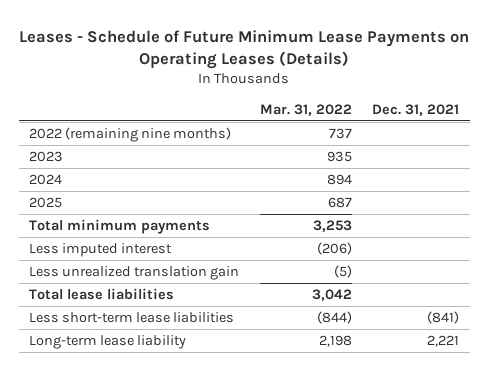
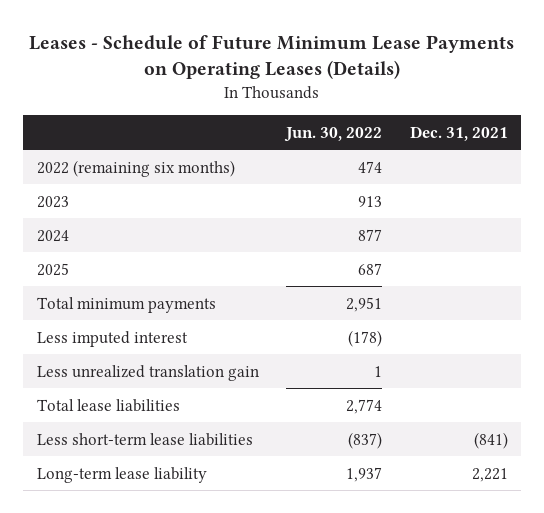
- | Mar. 31, 2022 | Dec. 31, 2021
+ | Jun. 30, 2022 | Dec. 31, 2021
- 2022 (remaining nine months) | 737 |
+ 2022 (remaining six months) | 474 |

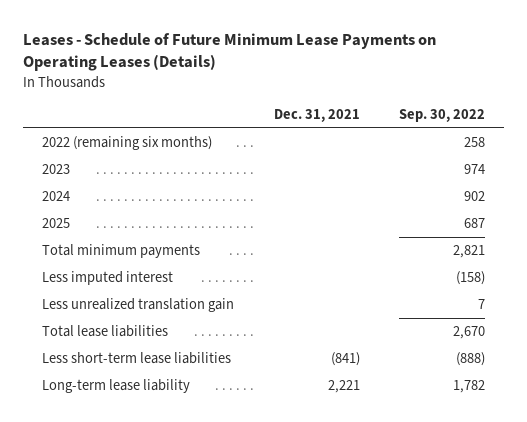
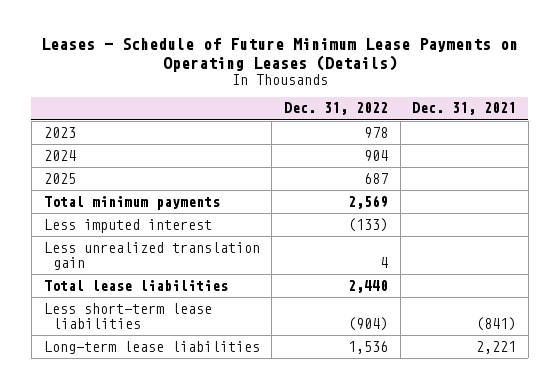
- | Dec. 31, 2021 | Sep. 30, 2022
+ | Dec. 31, 2022 | Dec. 31, 2021
- 2022 (remaining six months) | | 258
- Long-term lease liability | 2,221 | 1,782
+ Long-term lease liabilities | 1,536 | 2,221

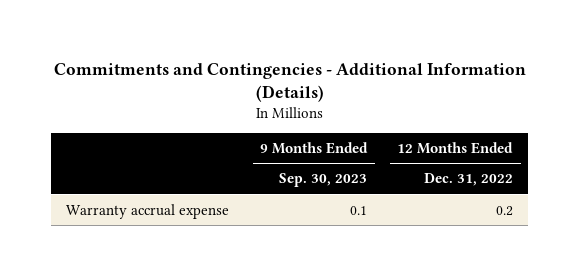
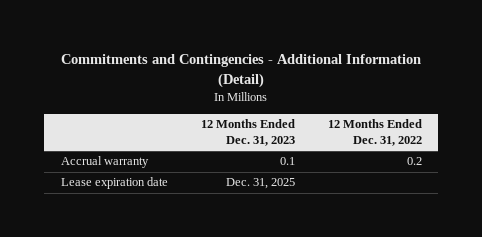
- Commitments and Contingencies - Additional Information (Details)
+ Commitments and Contingencies - Additional Information (Detail)
- | 9 Months Ended Sep. 30, 2023 | 12 Months Ended Dec. 31, 2022
+ | 12 Months Ended Dec. 31, 2023 | 12 Months Ended Dec. 31, 2022
- Warranty accrual expense | 0.1 | 0.2
+ Accrual warranty | 0.1 | 0.2
+ Lease expiration date | Dec. 31, 2025 |

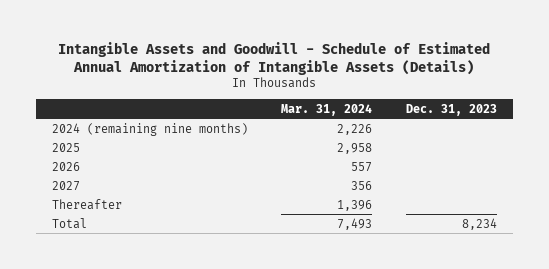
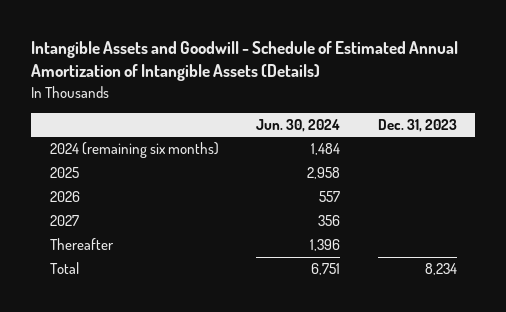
- | Mar. 31, 2024 | Dec. 31, 2023
+ | Jun. 30, 2024 | Dec. 31, 2023
- 2024 (remaining nine months) | 2,226 |
+ 2024 (remaining six months) | 1,484 |

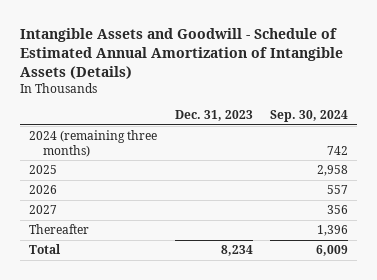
- | Jun. 30, 2024 | Dec. 31, 2023
+ | Dec. 31, 2023 | Sep. 30, 2024
- 2024 (remaining six months) | 1,484 |
+ 2024 (remaining three months) | | 742

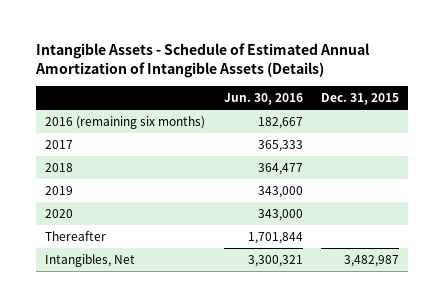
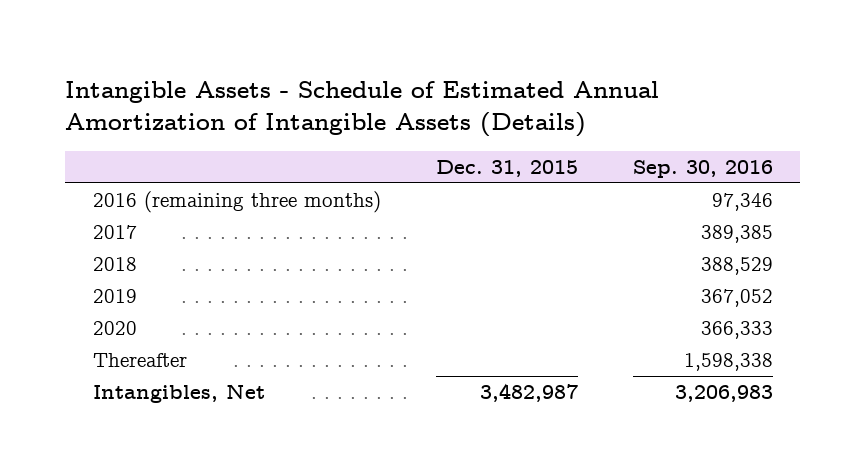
- | Jun. 30, 2016 | Dec. 31, 2015
+ | Dec. 31, 2015 | Sep. 30, 2016
- 2016 (remaining six months) | 182,667 |
+ 2016 (remaining three months) | | 97,346

